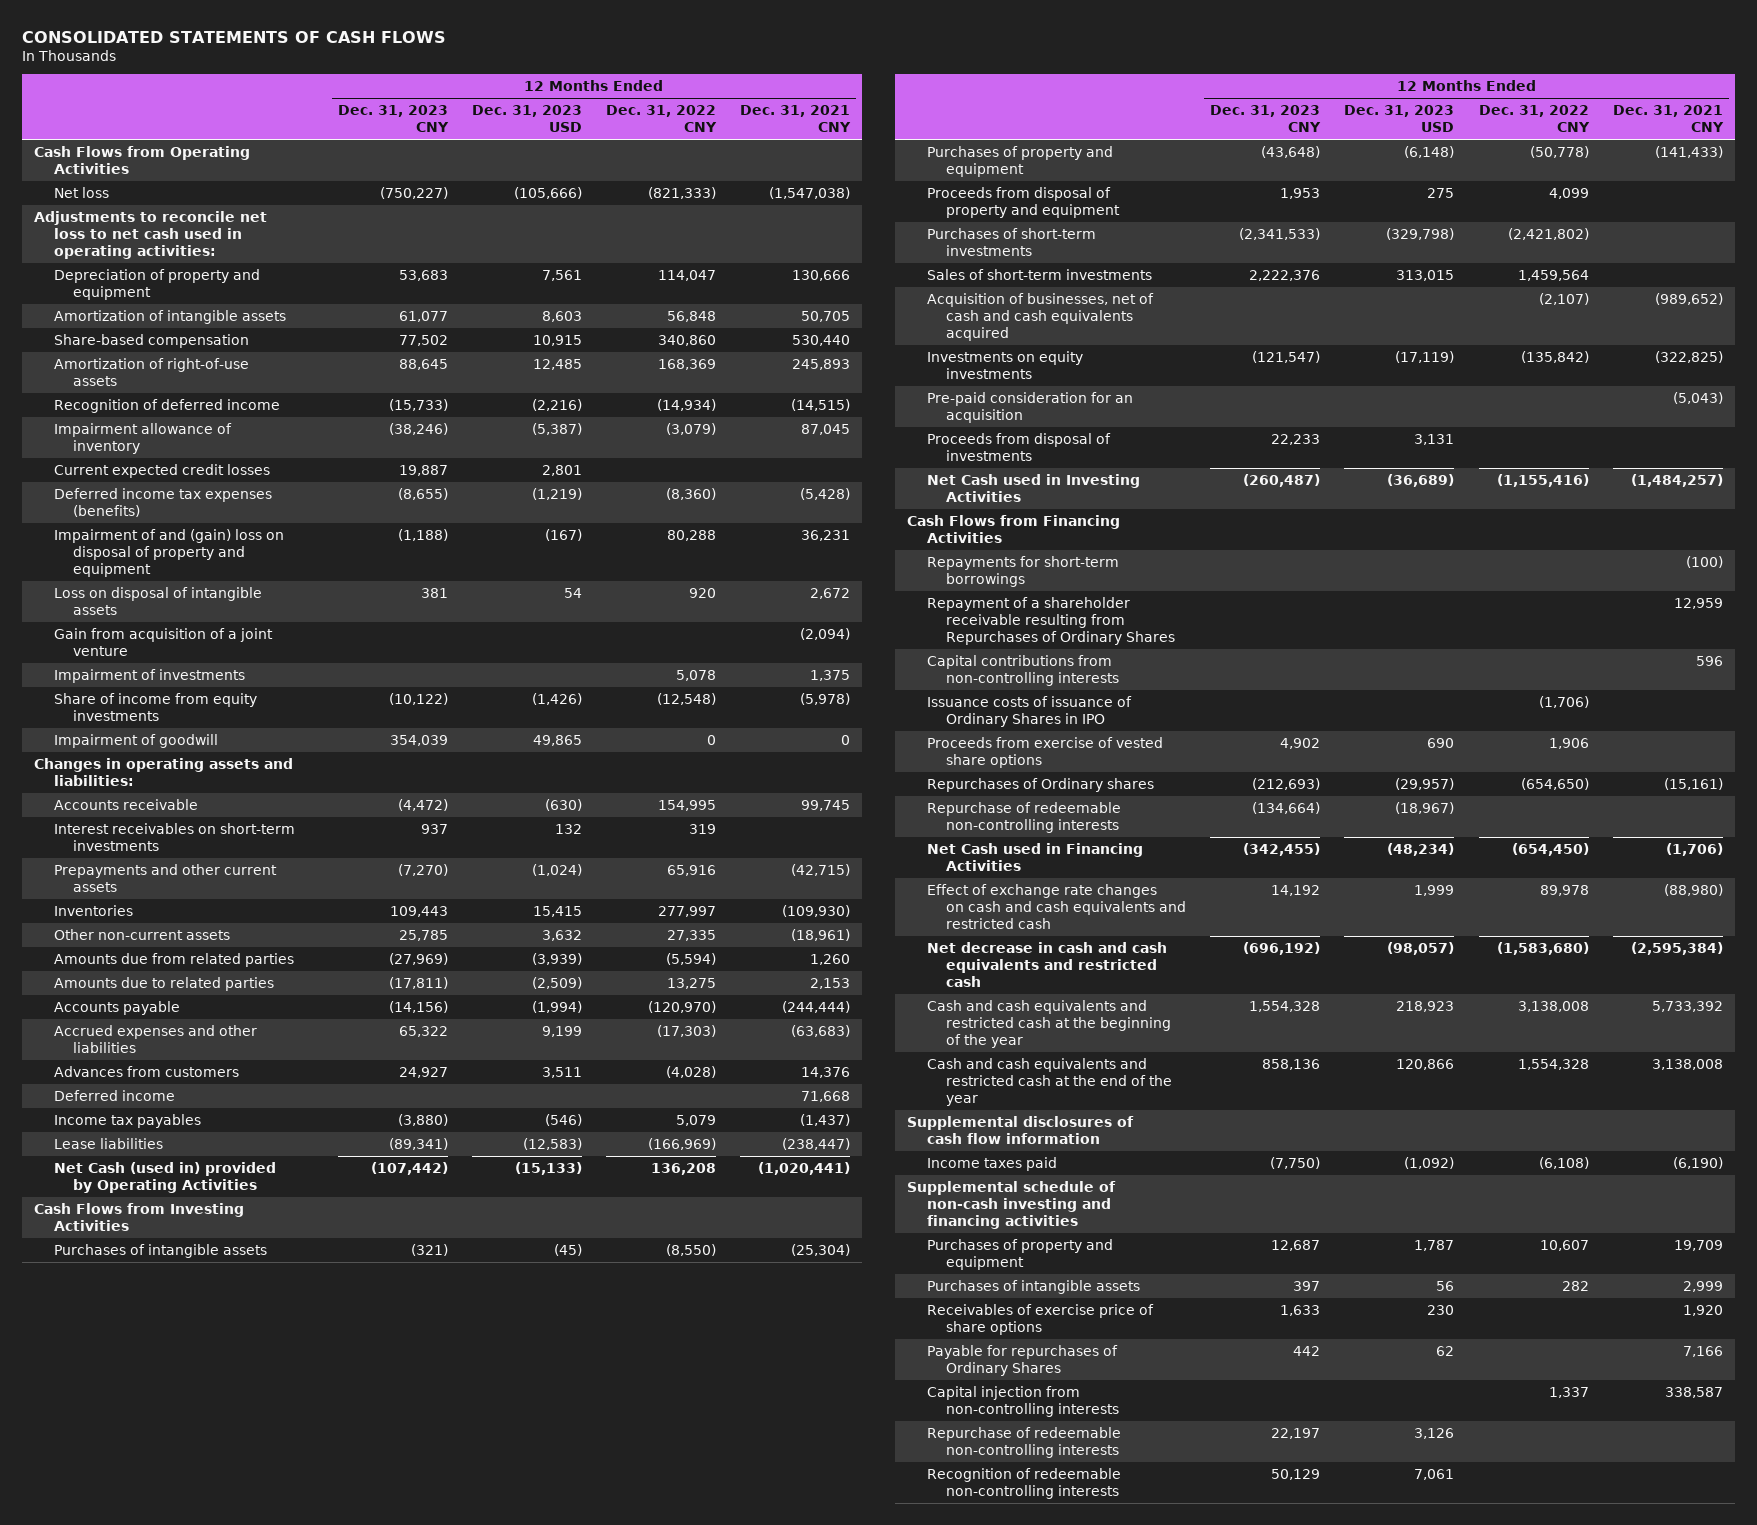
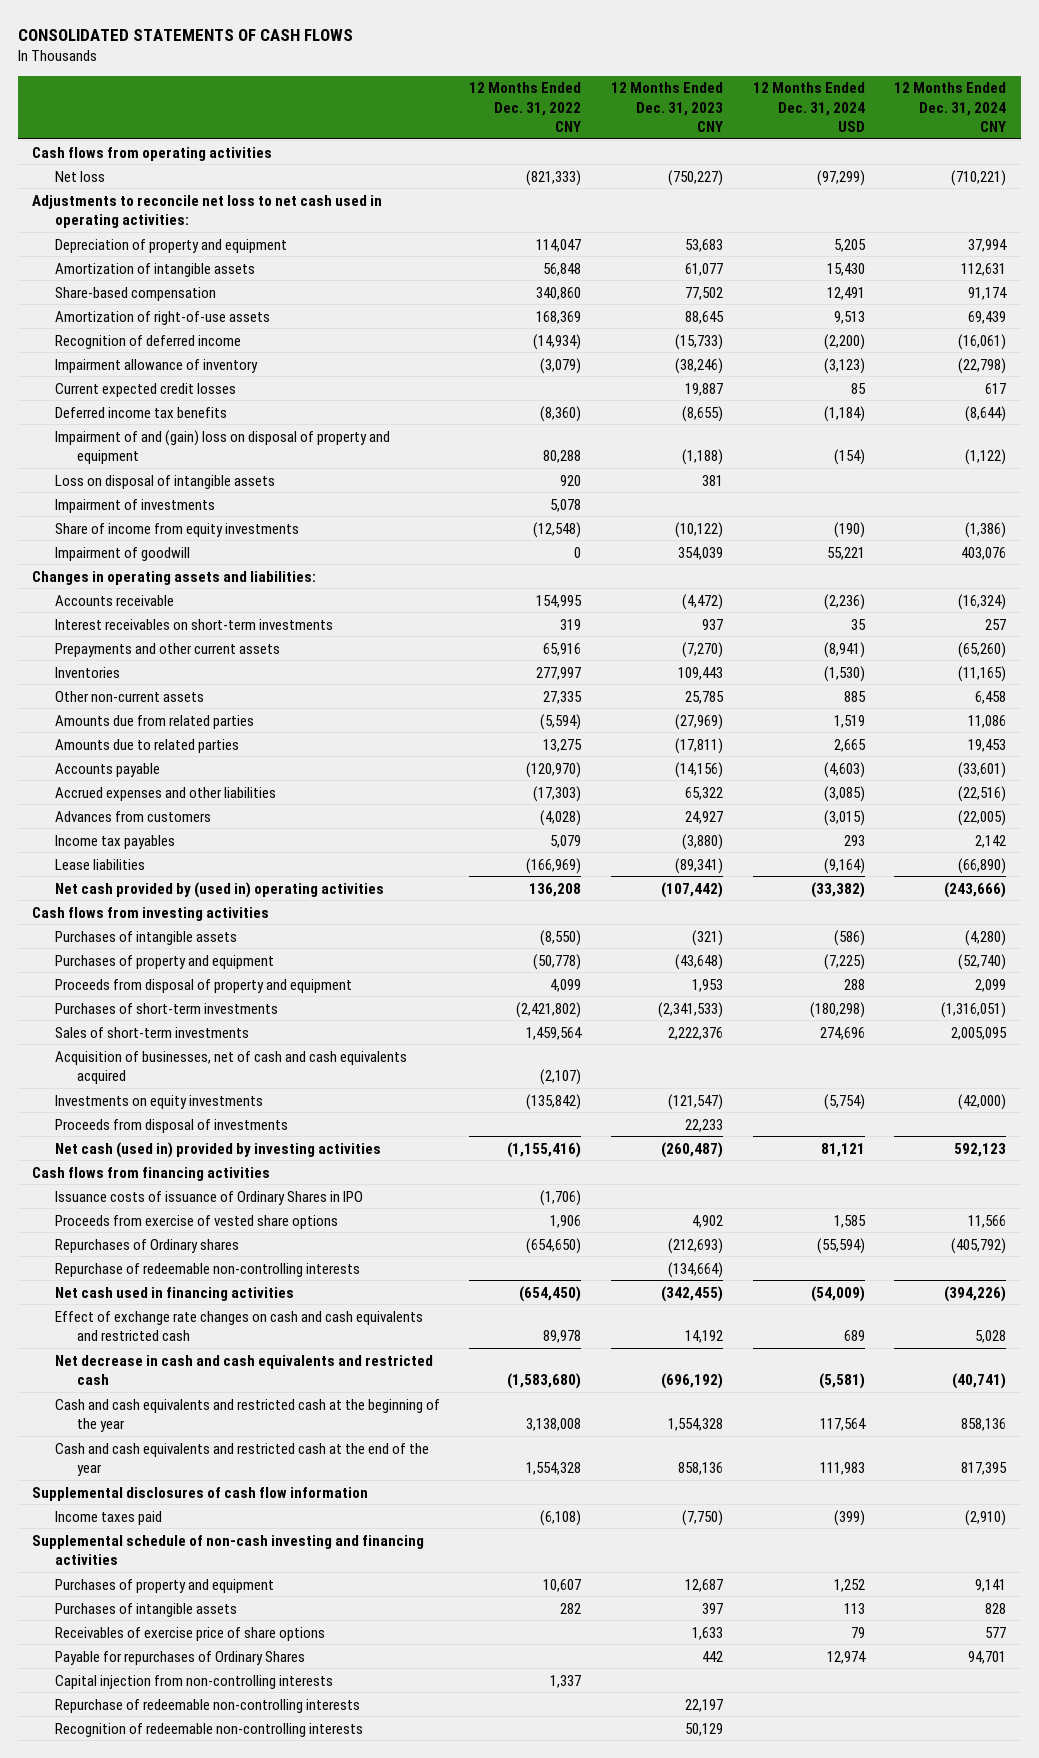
- | 12 Months Ended Dec. 31, 2023 CNY | 12 Months Ended Dec. 31, 2023 USD | 12 Months Ended Dec. 31, 2022 CNY | 12 Months Ended Dec. 31, 2021 CNY
+ | 12 Months Ended Dec. 31, 2022 CNY | 12 Months Ended Dec. 31, 2023 CNY | 12 Months Ended Dec. 31, 2024 USD | 12 Months Ended Dec. 31, 2024 CNY
- Cash Flows from Operating Activities
+ Cash flows from operating activities
- Deferred income tax expenses (benefits) | (8,655) | (1,219) | (8,360) | (5,428)
+ Deferred income tax benefits | (8,360) | (8,655) | (1,184) | (8,644)
- Gain from acquisition of a joint venture | | | | (2,094)
- Deferred income | | | | 71,668
- Net Cash (used in) provided by Operating Activities | (107,442) | (15,133) | 136,208 | (1,020,441)
- Cash Flows from Investing Activities
+ Net cash provided by (used in) operating activities | 136,208 | (107,442) | (33,382) | (243,666)
+ Cash flows from investing activities
- Pre-paid consideration for an acquisition | | | | (5,043)
- Net Cash used in Investing Activities | (260,487) | (36,689) | (1,155,416) | (1,484,257)
- Cash Flows from Financing Activities
- Repayments for short-term borrowings | | | | (100)
- Repayment of a shareholder receivable resulting from Repurchases of Ordinary Shares | | | | 12,959
- Capital contributions from non-controlling interests | | | | 596
+ Net cash (used in) provided by investing activities | (1,155,416) | (260,487) | 81,121 | 592,123
+ Cash flows from financing activities
- Net Cash used in Financing Activities | (342,455) | (48,234) | (654,450) | (1,706)
+ Net cash used in financing activities | (654,450) | (342,455) | (54,009) | (394,226)

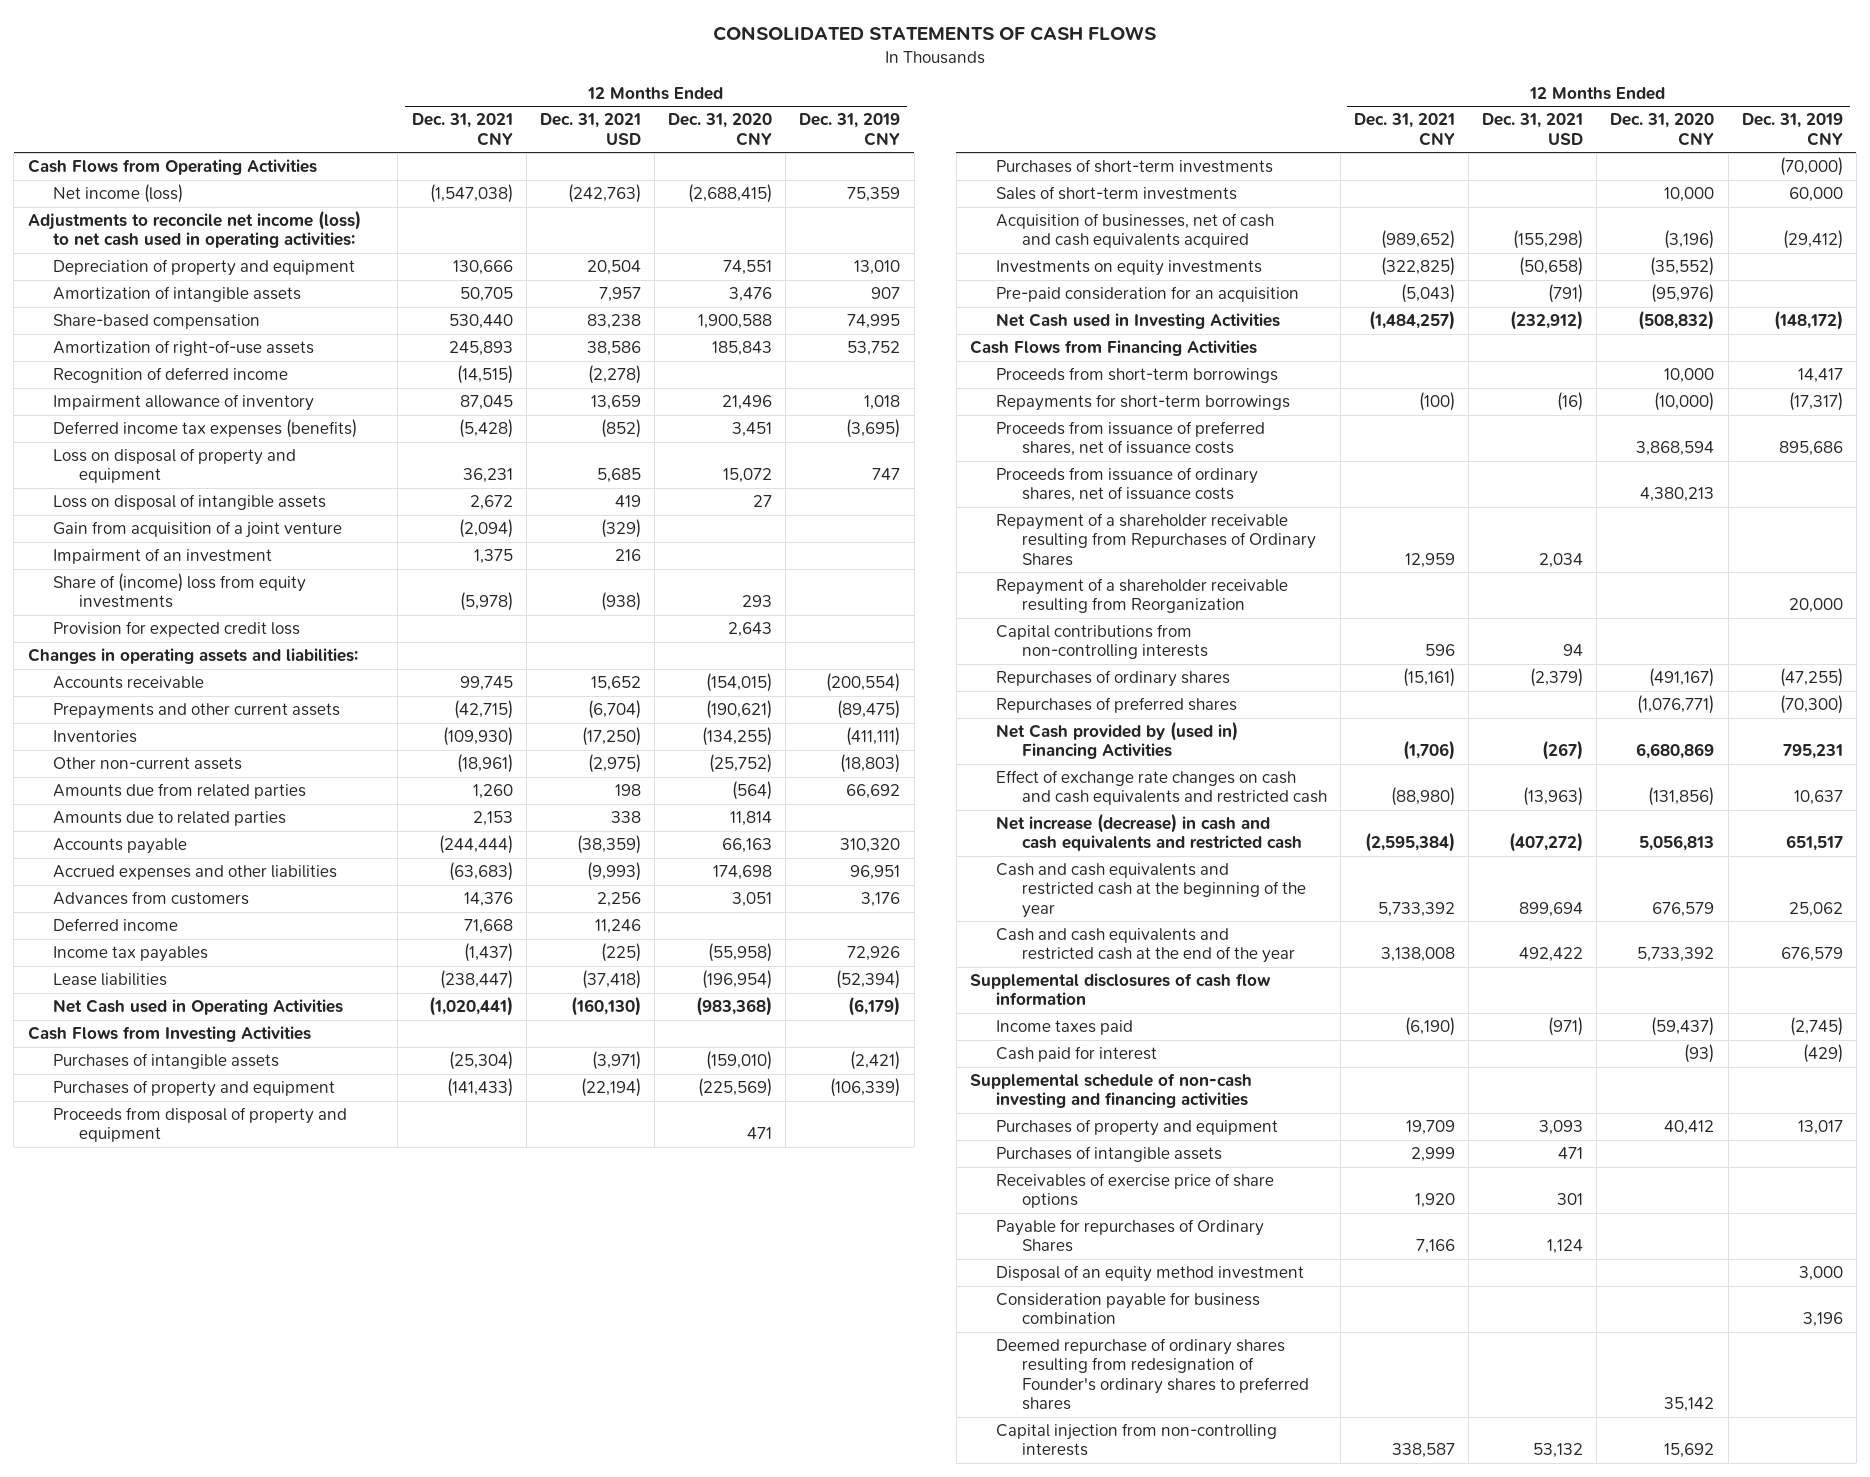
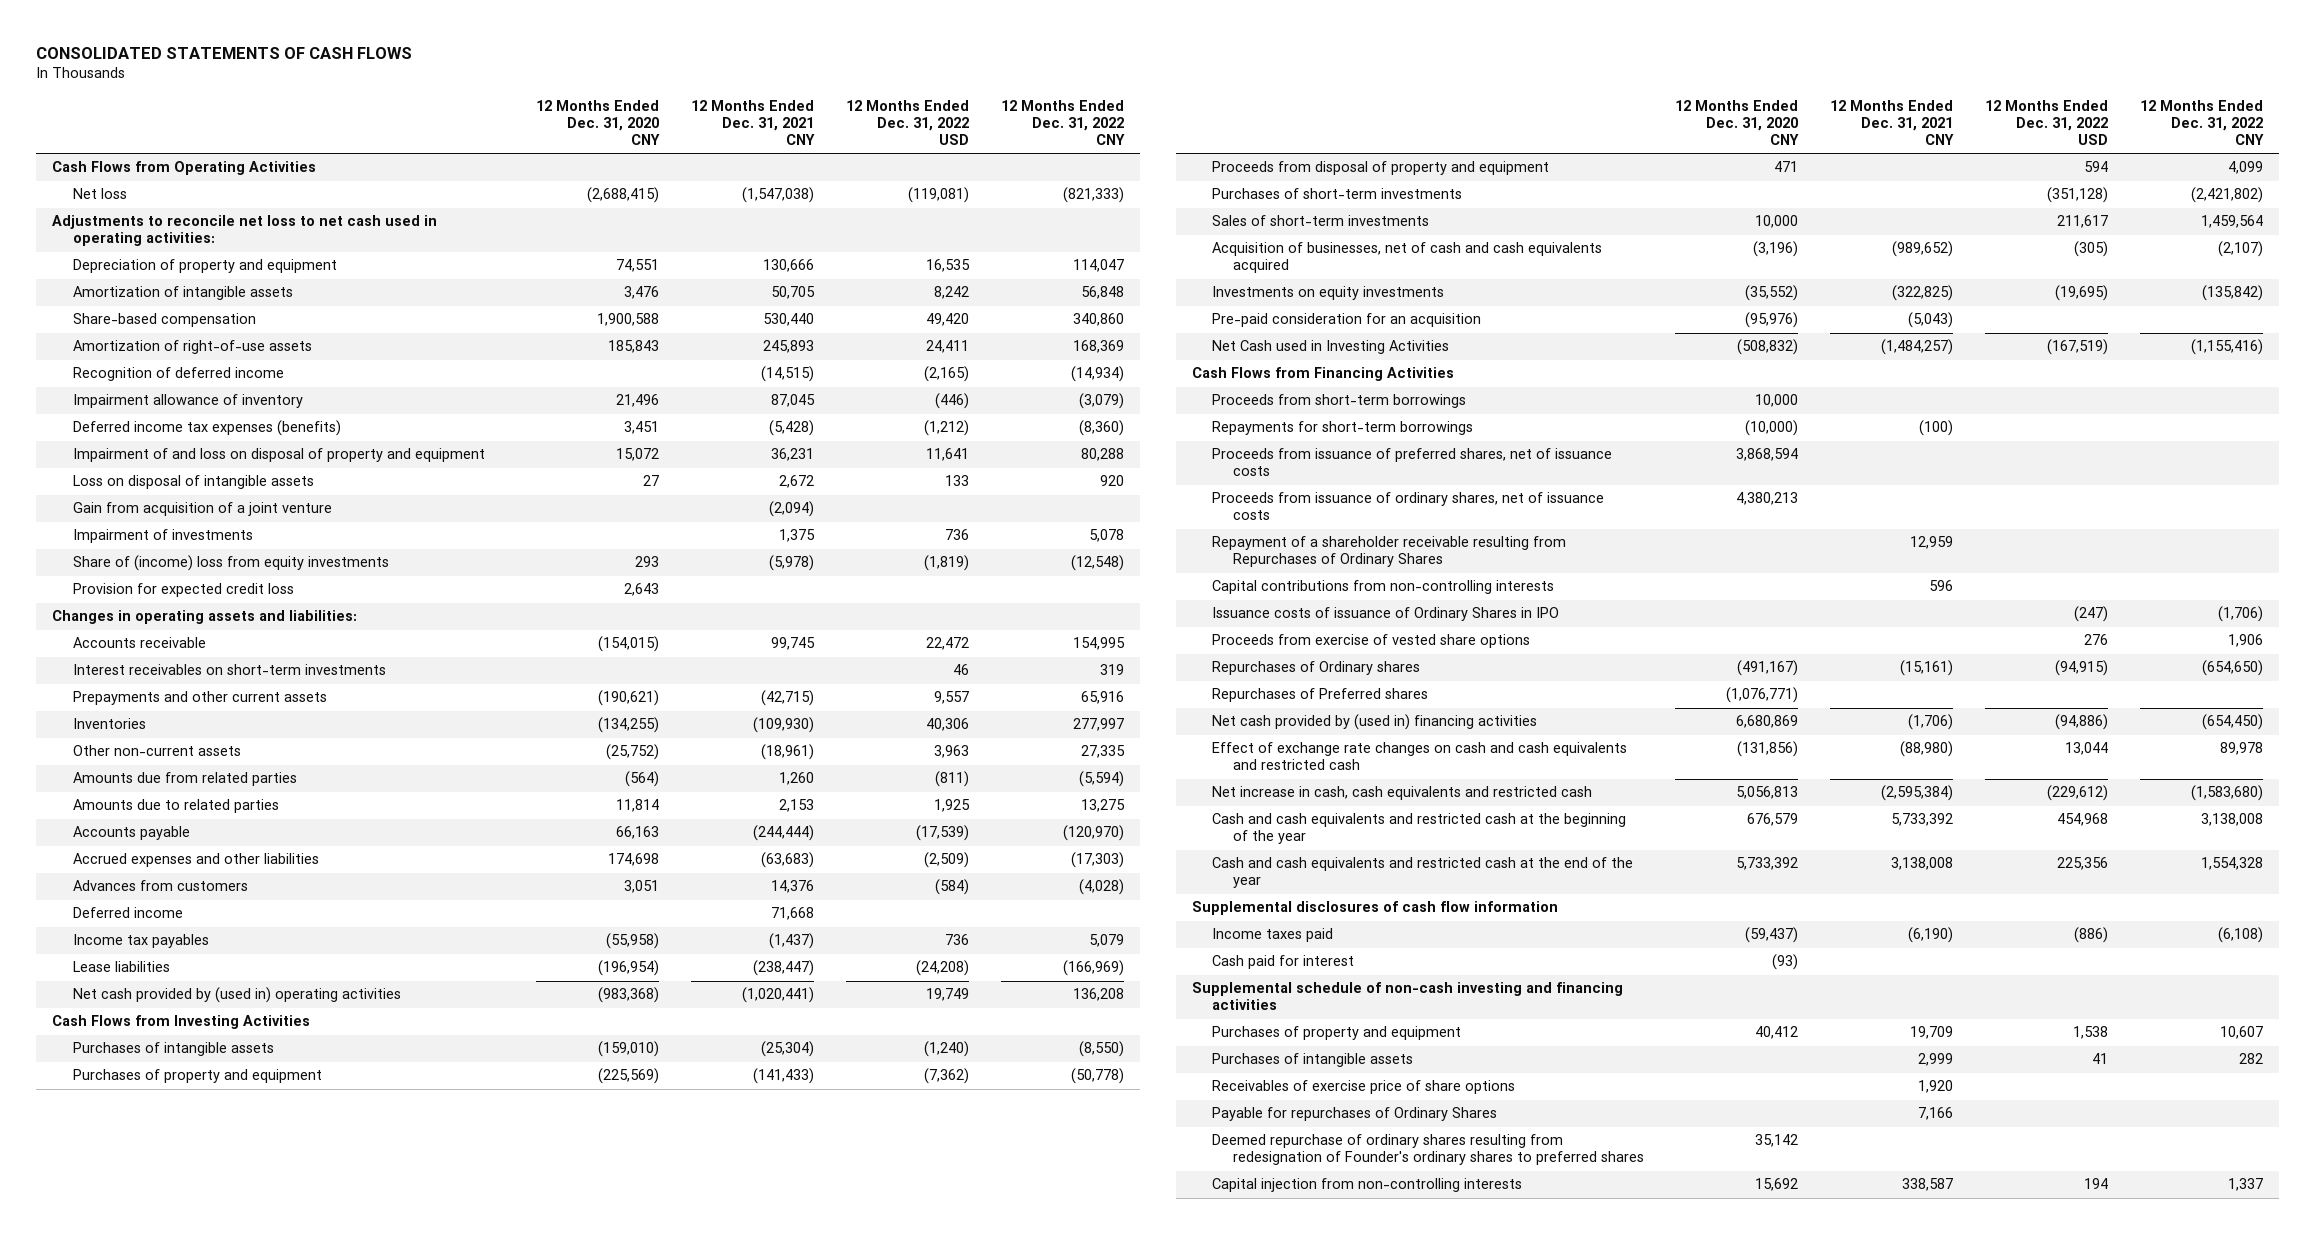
- | 12 Months Ended Dec. 31, 2021 CNY | 12 Months Ended Dec. 31, 2021 USD | 12 Months Ended Dec. 31, 2020 CNY | 12 Months Ended Dec. 31, 2019 CNY
+ | 12 Months Ended Dec. 31, 2020 CNY | 12 Months Ended Dec. 31, 2021 CNY | 12 Months Ended Dec. 31, 2022 USD | 12 Months Ended Dec. 31, 2022 CNY
- Net income (loss) | (1,547,038) | (242,763) | (2,688,415) | 75,359
- Adjustments to reconcile net income (loss) to net cash used in operating activities:
+ Net loss | (2,688,415) | (1,547,038) | (119,081) | (821,333)
+ Adjustments to reconcile net loss to net cash used in operating activities:
- Loss on disposal of property and equipment | 36,231 | 5,685 | 15,072 | 747
+ Impairment of and loss on disposal of property and equipment | 15,072 | 36,231 | 11,641 | 80,288
- Impairment of an investment | 1,375 | 216 | |
+ Impairment of investments | | 1,375 | 736 | 5,078
+ Interest receivables on short-term investments | | | 46 | 319
- Net Cash used in Operating Activities | (1,020,441) | (160,130) | (983,368) | (6,179)
+ Net cash provided by (used in) operating activities | (983,368) | (1,020,441) | 19,749 | 136,208
- Repayment of a shareholder receivable resulting from Reorganization | | | | 20,000
- Repurchases of ordinary shares | (15,161) | (2,379) | (491,167) | (47,255)
- Repurchases of preferred shares | | | (1,076,771) | (70,300)
- Net Cash provided by (used in) Financing Activities | (1,706) | (267) | 6,680,869 | 795,231
+ Issuance costs of issuance of Ordinary Shares in IPO | | | (247) | (1,706)
+ Proceeds from exercise of vested share options | | | 276 | 1,906
+ Repurchases of Ordinary shares | (491,167) | (15,161) | (94,915) | (654,650)
+ Repurchases of Preferred shares | (1,076,771) | | |
+ Net cash provided by (used in) financing activities | 6,680,869 | (1,706) | (94,886) | (654,450)
- Net increase (decrease) in cash and cash equivalents and restricted cash | (2,595,384) | (407,272) | 5,056,813 | 651,517
+ Net increase in cash, cash equivalents and restricted cash | 5,056,813 | (2,595,384) | (229,612) | (1,583,680)
- Disposal of an equity method investment | | | | 3,000
- Consideration payable for business combination | | | | 3,196

